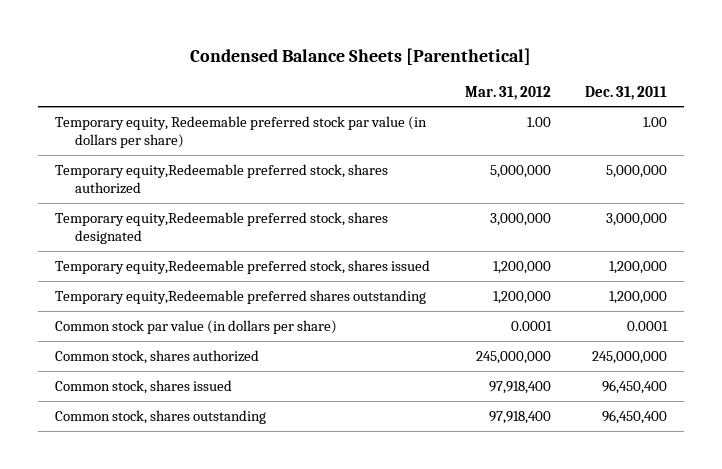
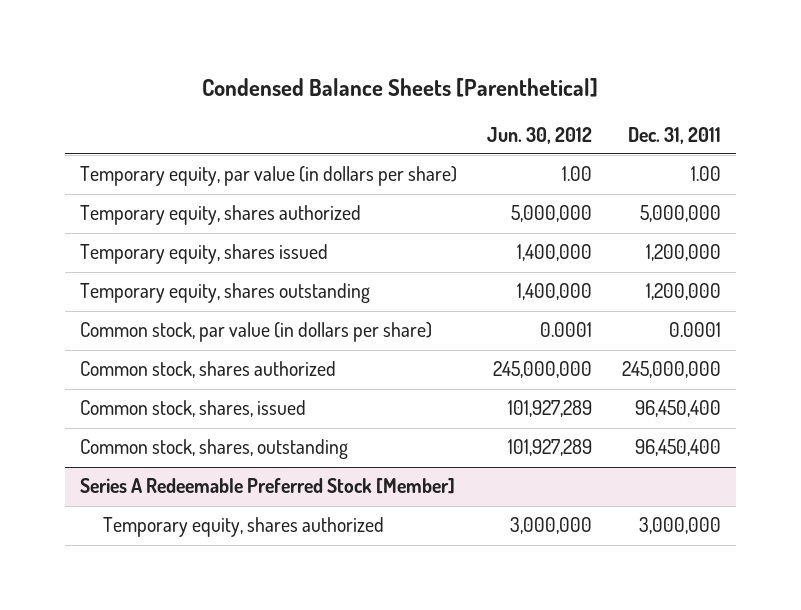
- | Mar. 31, 2012 | Dec. 31, 2011
+ | Jun. 30, 2012 | Dec. 31, 2011
- Temporary equity, Redeemable preferred stock par value (in dollars per share) | 1.00 | 1.00
- Temporary equity,Redeemable preferred stock, shares authorized | 5,000,000 | 5,000,000
- Temporary equity,Redeemable preferred stock, shares designated | 3,000,000 | 3,000,000
- Temporary equity,Redeemable preferred stock, shares issued | 1,200,000 | 1,200,000
- Temporary equity,Redeemable preferred shares outstanding | 1,200,000 | 1,200,000
- Common stock par value (in dollars per share) | 0.0001 | 0.0001
+ Temporary equity, par value (in dollars per share) | 1.00 | 1.00
+ Temporary equity, shares authorized | 5,000,000 | 5,000,000
+ Temporary equity, shares issued | 1,400,000 | 1,200,000
+ Temporary equity, shares outstanding | 1,400,000 | 1,200,000
+ Common stock, par value (in dollars per share) | 0.0001 | 0.0001
- Common stock, shares issued | 97,918,400 | 96,450,400
- Common stock, shares outstanding | 97,918,400 | 96,450,400
+ Common stock, shares, issued | 101,927,289 | 96,450,400
+ Common stock, shares, outstanding | 101,927,289 | 96,450,400
+ Series A Redeemable Preferred Stock [Member]
+ Temporary equity, shares authorized | 3,000,000 | 3,000,000

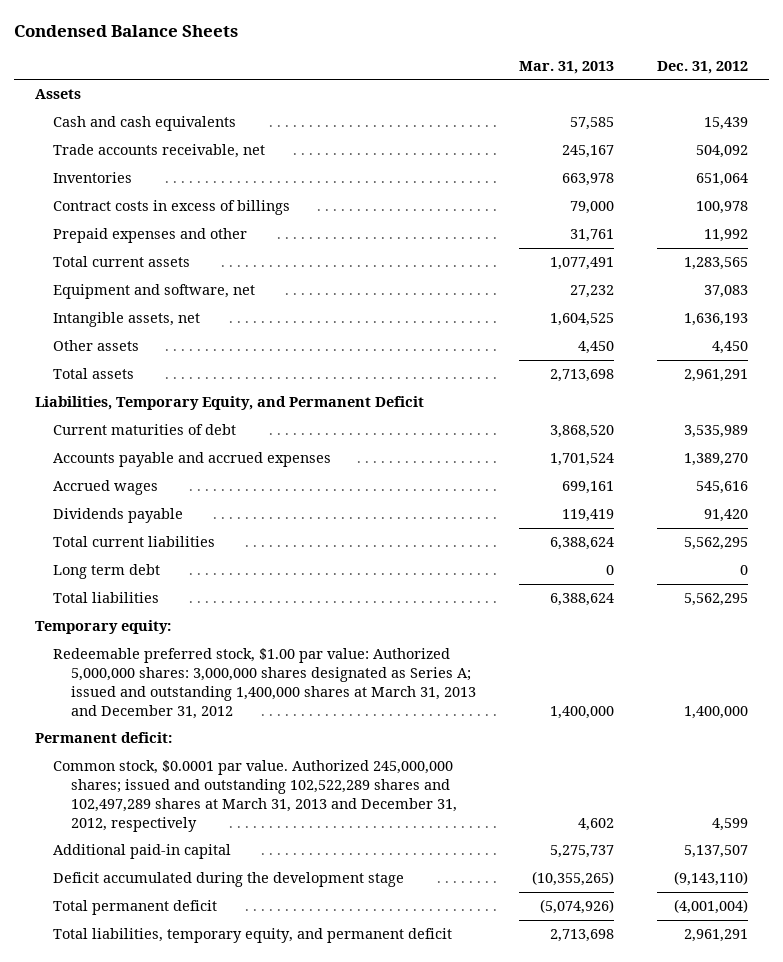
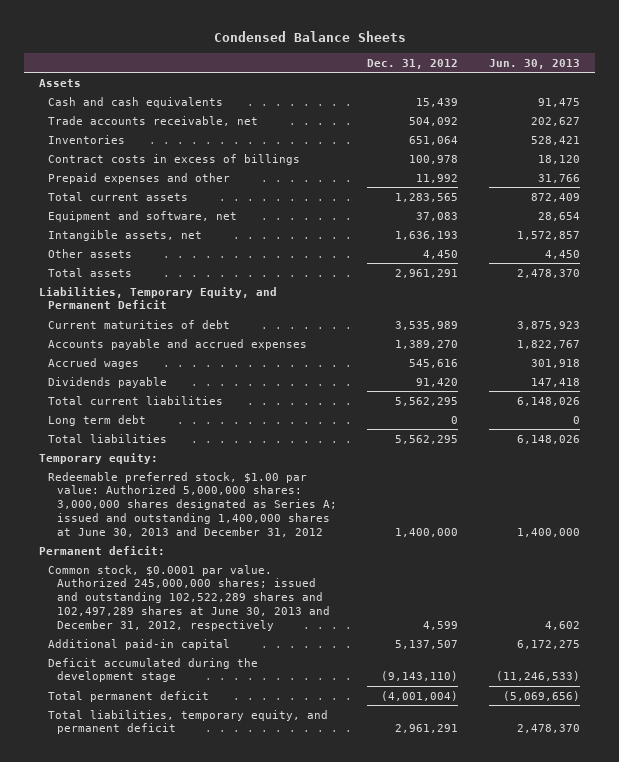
- | Mar. 31, 2013 | Dec. 31, 2012
+ | Dec. 31, 2012 | Jun. 30, 2013
- Redeemable preferred stock, $1.00 par value: Authorized 5,000,000 shares: 3,000,000 shares designated as Series A; issued and outstanding 1,400,000 shares at March 31, 2013 and December 31, 2012 | 1,400,000 | 1,400,000
+ Redeemable preferred stock, $1.00 par value: Authorized 5,000,000 shares: 3,000,000 shares designated as Series A; issued and outstanding 1,400,000 shares at June 30, 2013 and December 31, 2012 | 1,400,000 | 1,400,000
- Common stock, $0.0001 par value. Authorized 245,000,000 shares; issued and outstanding 102,522,289 shares and 102,497,289 shares at March 31, 2013 and December 31, 2012, respectively | 4,602 | 4,599
+ Common stock, $0.0001 par value. Authorized 245,000,000 shares; issued and outstanding 102,522,289 shares and 102,497,289 shares at June 30, 2013 and December 31, 2012, respectively | 4,599 | 4,602

